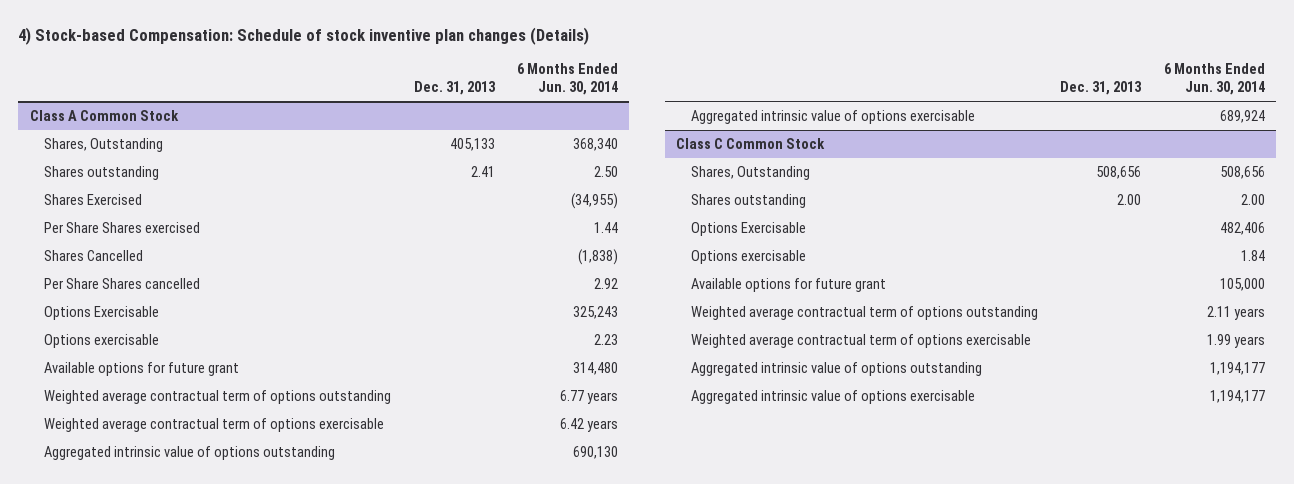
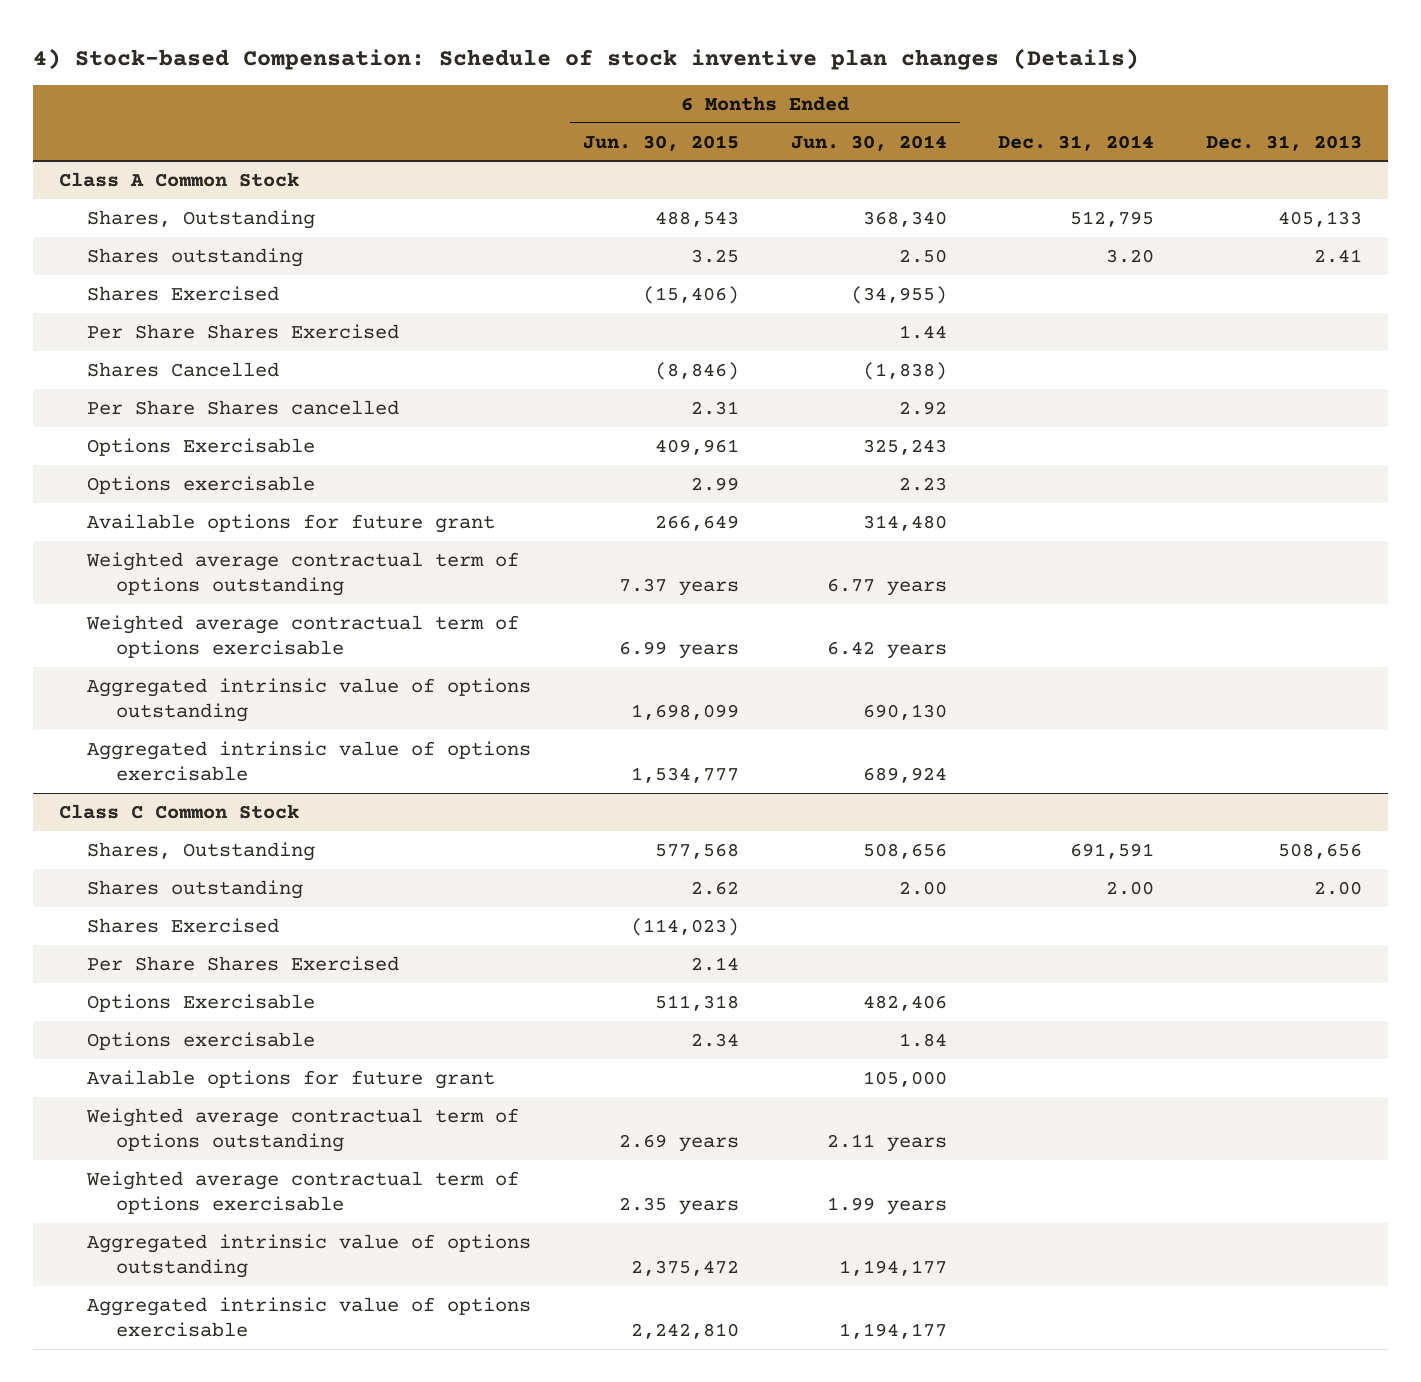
- | Dec. 31, 2013 | 6 Months Ended Jun. 30, 2014
+ | 6 Months Ended Jun. 30, 2015 | 6 Months Ended Jun. 30, 2014 | Dec. 31, 2014 | Dec. 31, 2013
@ Class A Common Stock
- Per Share Shares exercised | | 1.44
+ Per Share Shares Exercised | | 1.44 | |
@ Class C Common Stock
+ Shares Exercised | (114,023) | | |
+ Per Share Shares Exercised | 2.14 | | |

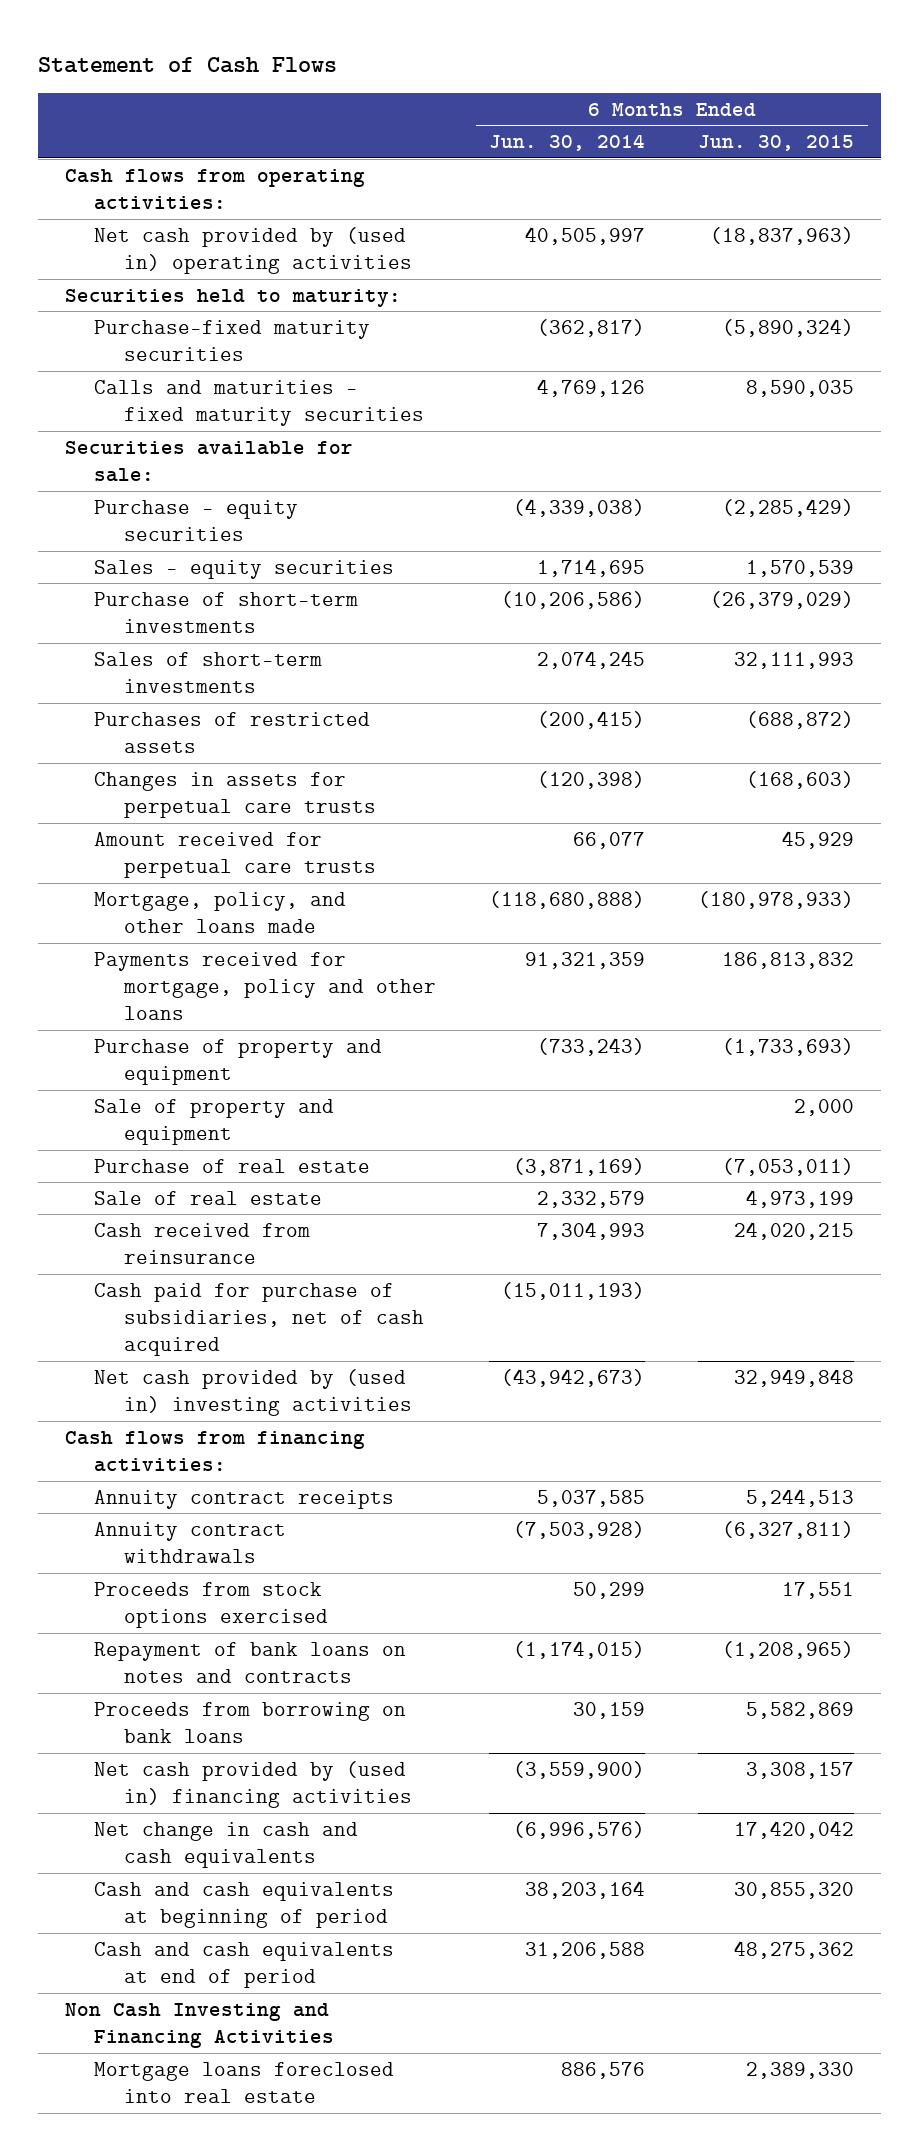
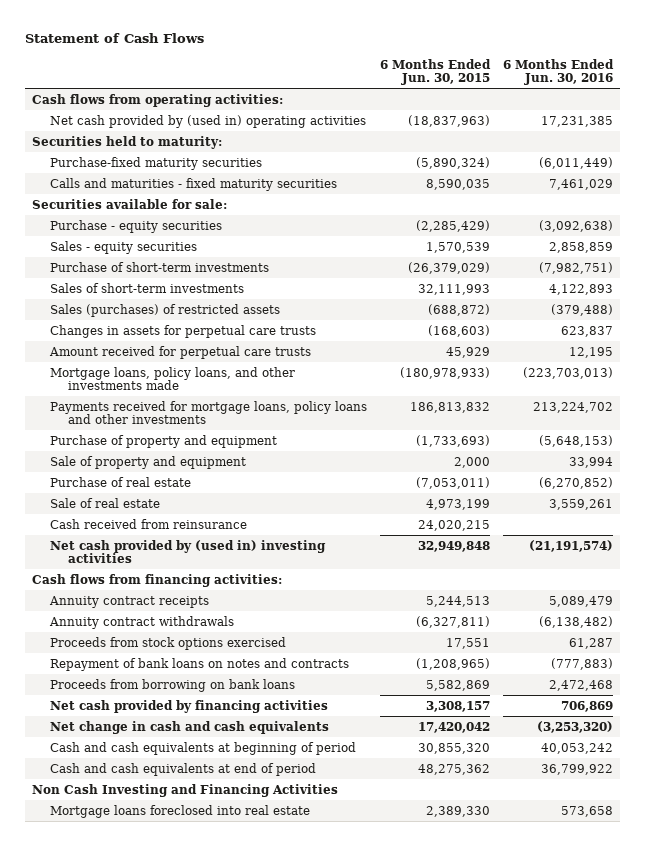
- | 6 Months Ended Jun. 30, 2014 | 6 Months Ended Jun. 30, 2015
+ | 6 Months Ended Jun. 30, 2015 | 6 Months Ended Jun. 30, 2016
- Purchases of restricted assets | (200,415) | (688,872)
+ Sales (purchases) of restricted assets | (688,872) | (379,488)
- Mortgage, policy, and other loans made | (118,680,888) | (180,978,933)
- Payments received for mortgage, policy and other loans | 91,321,359 | 186,813,832
+ Mortgage loans, policy loans, and other investments made | (180,978,933) | (223,703,013)
+ Payments received for mortgage loans, policy loans and other investments | 186,813,832 | 213,224,702
- Cash paid for purchase of subsidiaries, net of cash acquired | (15,011,193) |
- Net cash provided by (used in) financing activities | (3,559,900) | 3,308,157
+ Net cash provided by financing activities | 3,308,157 | 706,869

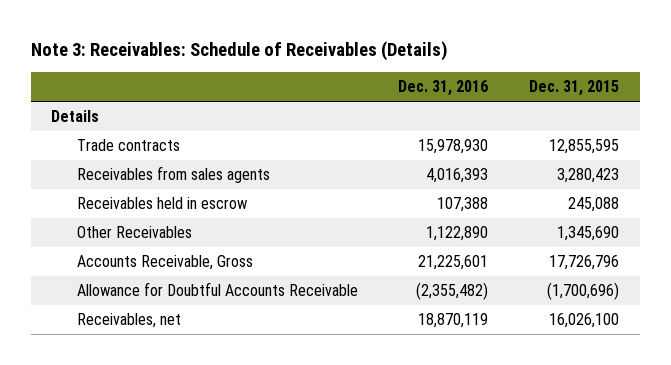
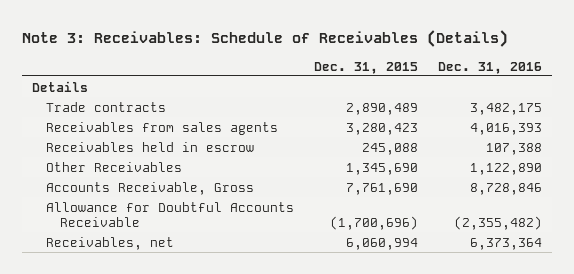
- | Dec. 31, 2016 | Dec. 31, 2015
+ | Dec. 31, 2015 | Dec. 31, 2016
- Trade contracts | 15,978,930 | 12,855,595
+ Trade contracts | 2,890,489 | 3,482,175
- Accounts Receivable, Gross | 21,225,601 | 17,726,796
+ Accounts Receivable, Gross | 7,761,690 | 8,728,846
- Receivables, net | 18,870,119 | 16,026,100
+ Receivables, net | 6,060,994 | 6,373,364

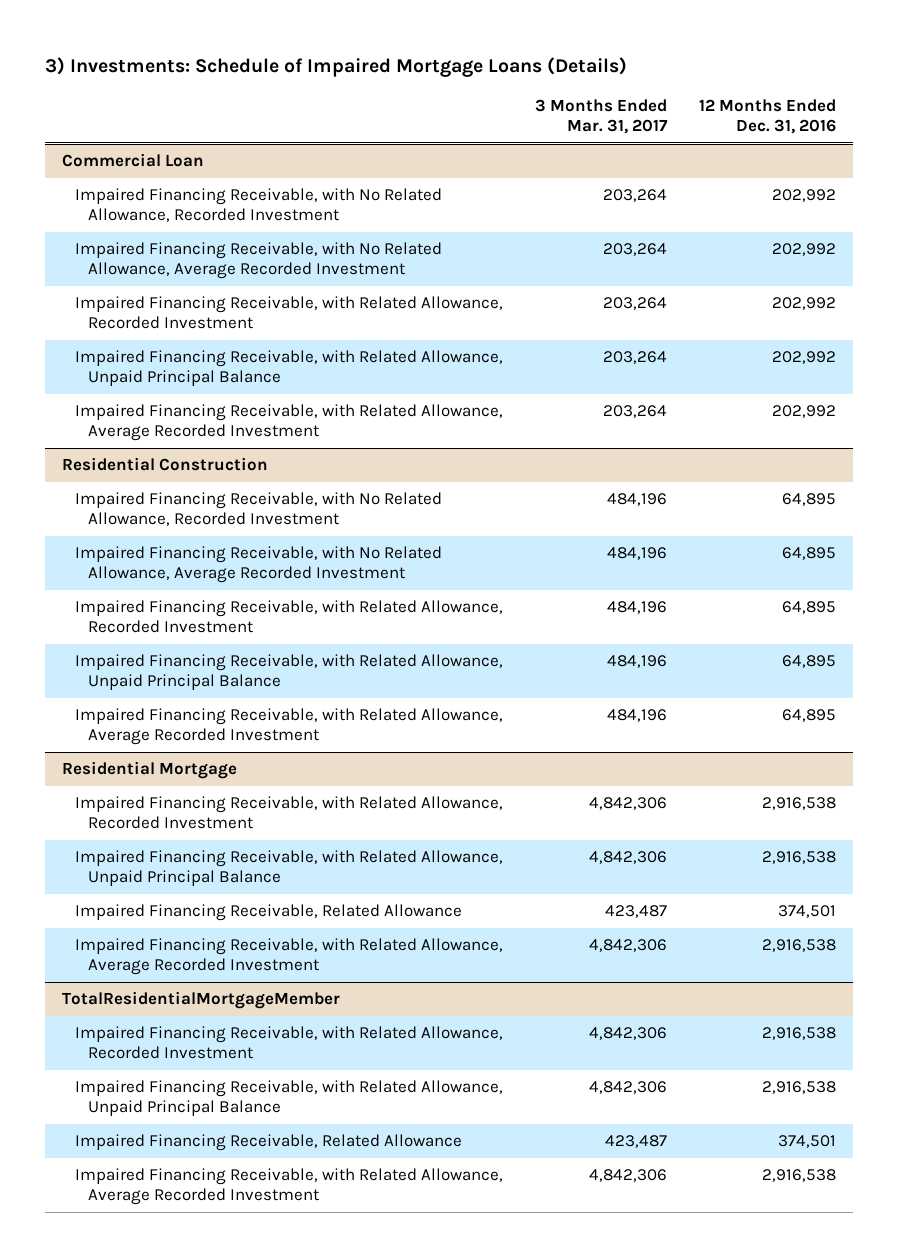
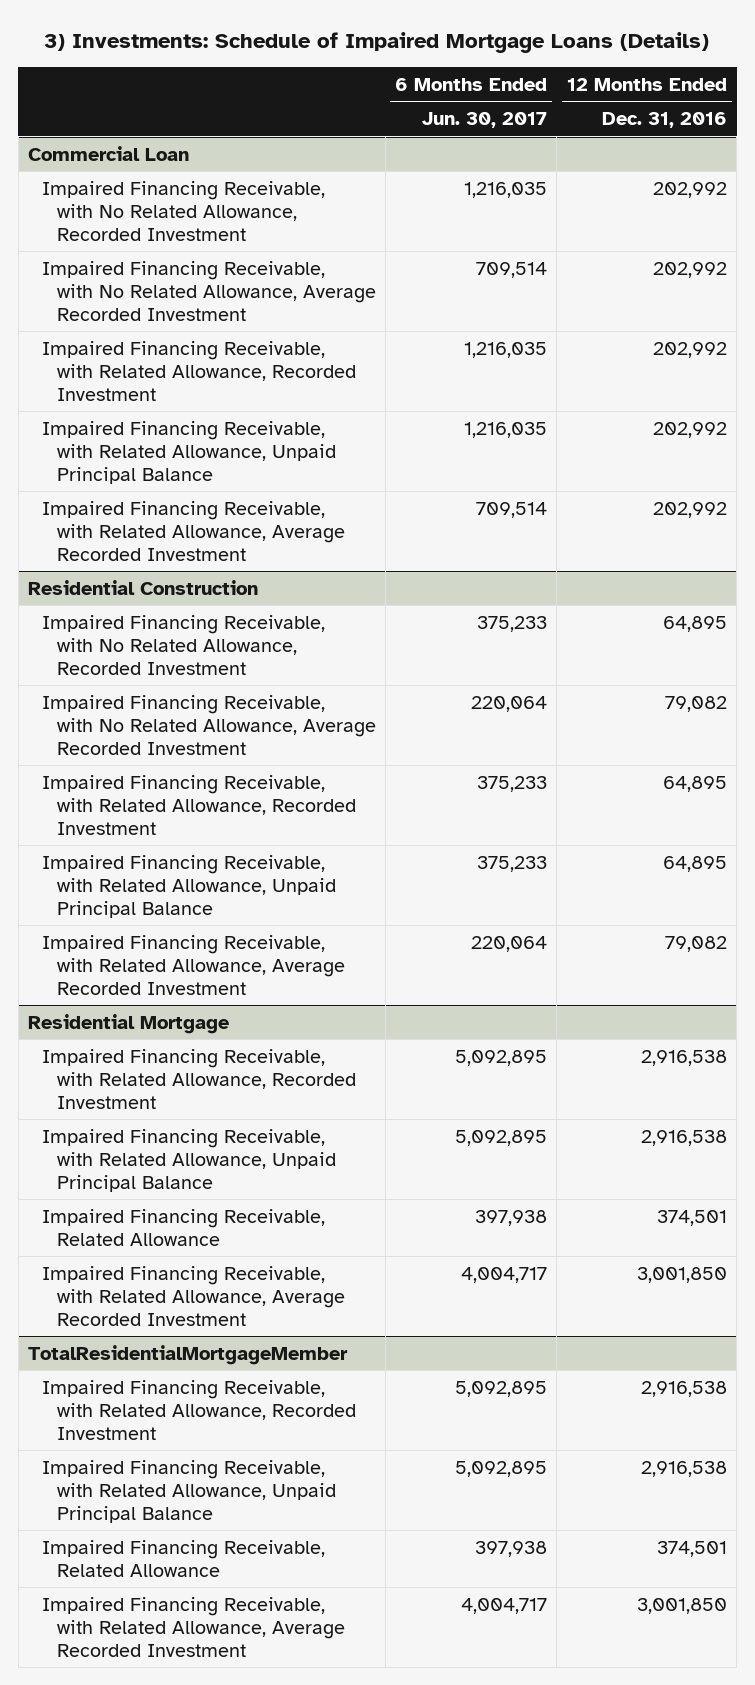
- | 3 Months Ended Mar. 31, 2017 | 12 Months Ended Dec. 31, 2016
+ | 6 Months Ended Jun. 30, 2017 | 12 Months Ended Dec. 31, 2016
@ Residential Construction
- Impaired Financing Receivable, with No Related Allowance, Average Recorded Investment | 484,196 | 64,895
+ Impaired Financing Receivable, with No Related Allowance, Average Recorded Investment | 220,064 | 79,082
- Impaired Financing Receivable, with Related Allowance, Average Recorded Investment | 484,196 | 64,895
+ Impaired Financing Receivable, with Related Allowance, Average Recorded Investment | 220,064 | 79,082
@ Residential Mortgage
- Impaired Financing Receivable, with Related Allowance, Average Recorded Investment | 4,842,306 | 2,916,538
+ Impaired Financing Receivable, with Related Allowance, Average Recorded Investment | 4,004,717 | 3,001,850
@ TotalResidentialMortgageMember
- Impaired Financing Receivable, with Related Allowance, Average Recorded Investment | 4,842,306 | 2,916,538
+ Impaired Financing Receivable, with Related Allowance, Average Recorded Investment | 4,004,717 | 3,001,850

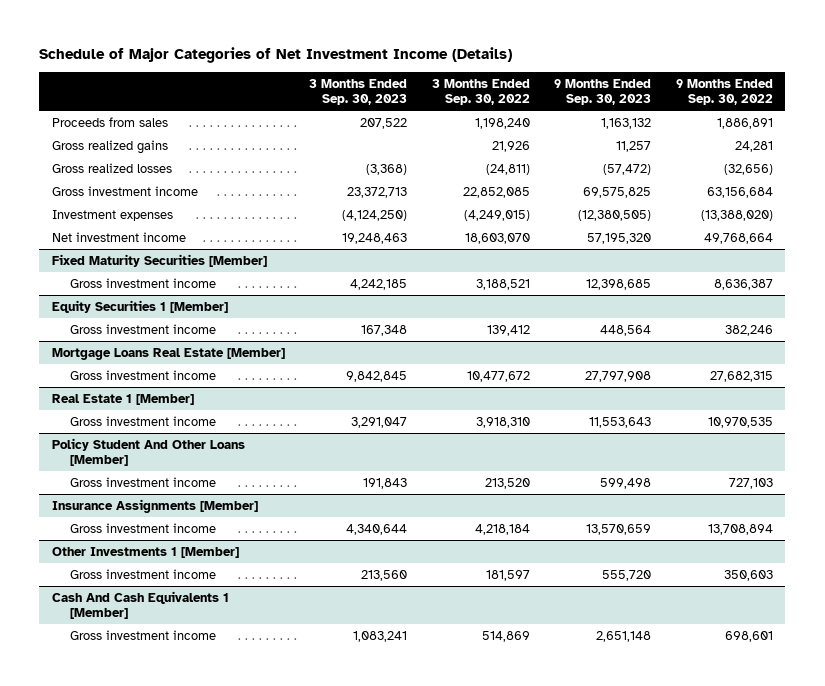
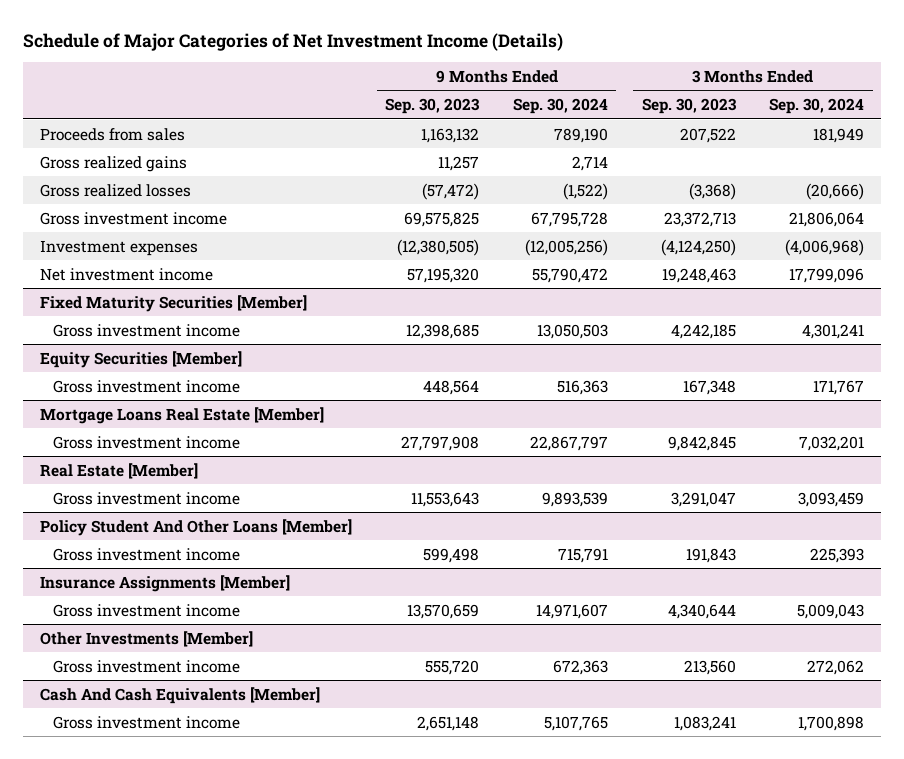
- | 3 Months Ended Sep. 30, 2023 | 3 Months Ended Sep. 30, 2022 | 9 Months Ended Sep. 30, 2023 | 9 Months Ended Sep. 30, 2022
+ | 9 Months Ended Sep. 30, 2023 | 9 Months Ended Sep. 30, 2024 | 3 Months Ended Sep. 30, 2023 | 3 Months Ended Sep. 30, 2024
- Equity Securities 1 [Member]
+ Equity Securities [Member]
- Real Estate 1 [Member]
+ Real Estate [Member]
- Other Investments 1 [Member]
+ Other Investments [Member]
- Cash And Cash Equivalents 1 [Member]
+ Cash And Cash Equivalents [Member]

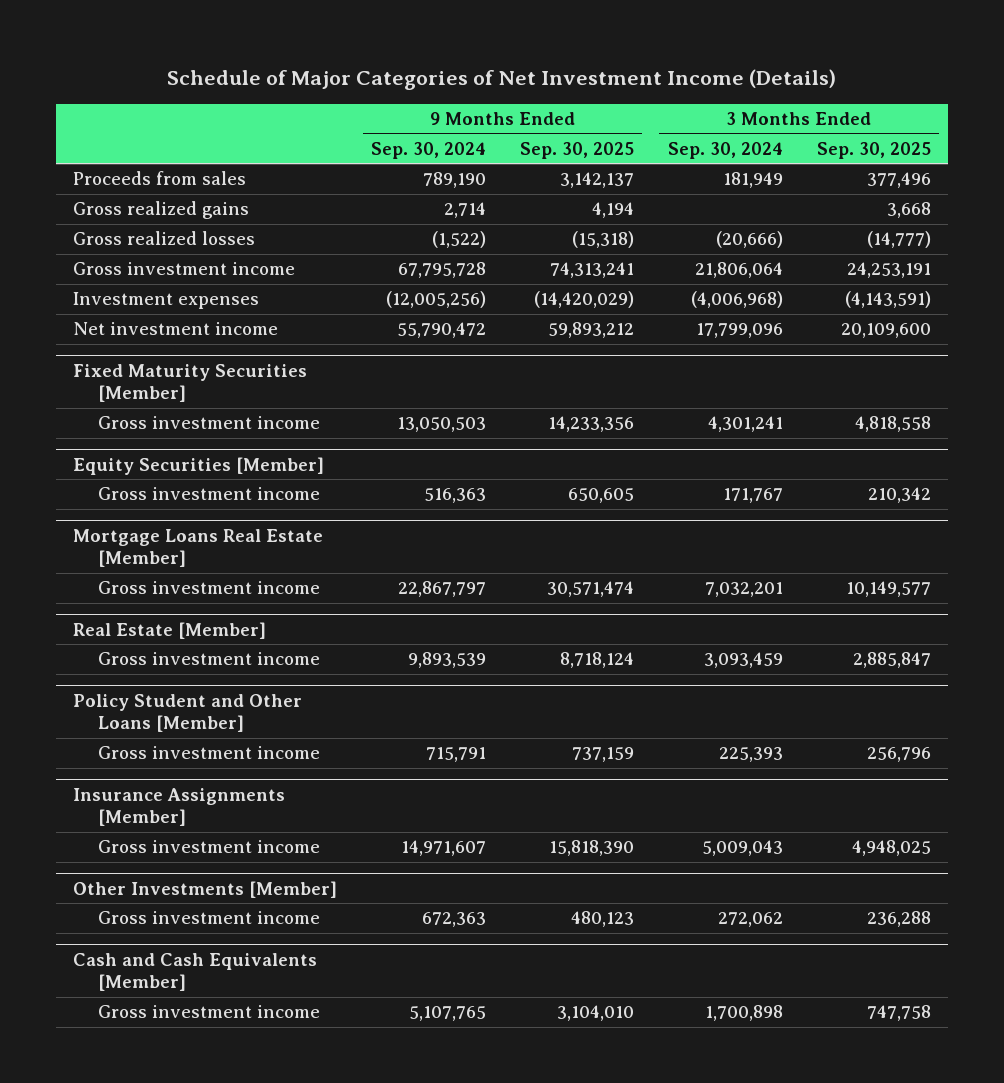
- | 9 Months Ended Sep. 30, 2023 | 9 Months Ended Sep. 30, 2024 | 3 Months Ended Sep. 30, 2023 | 3 Months Ended Sep. 30, 2024
+ | 9 Months Ended Sep. 30, 2024 | 9 Months Ended Sep. 30, 2025 | 3 Months Ended Sep. 30, 2024 | 3 Months Ended Sep. 30, 2025
- Policy Student And Other Loans [Member]
+ Policy Student and Other Loans [Member]
- Cash And Cash Equivalents [Member]
+ Cash and Cash Equivalents [Member]

